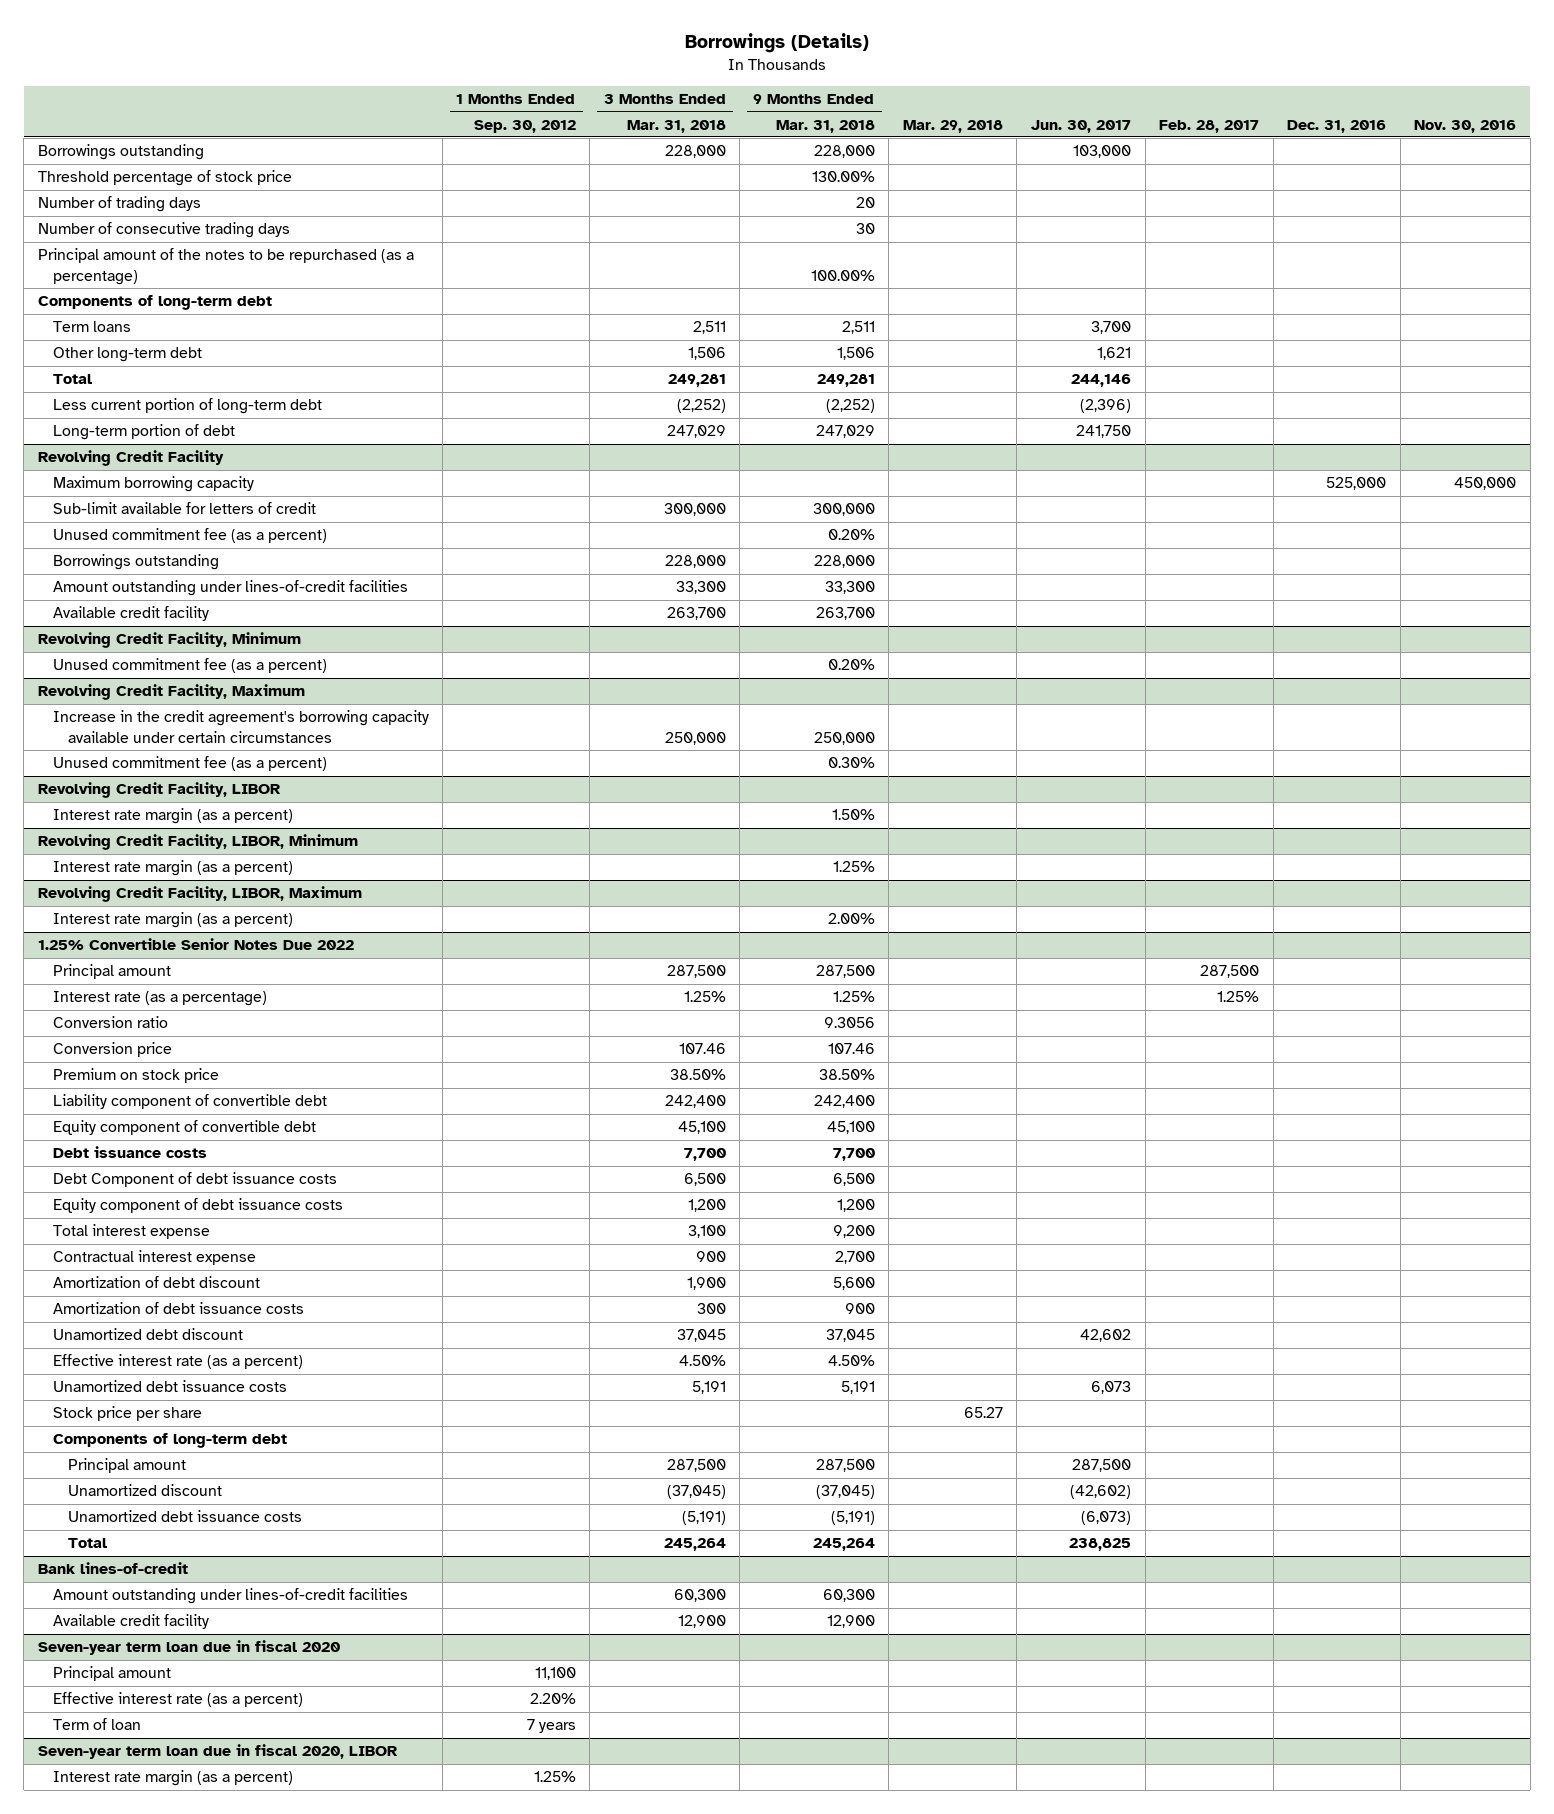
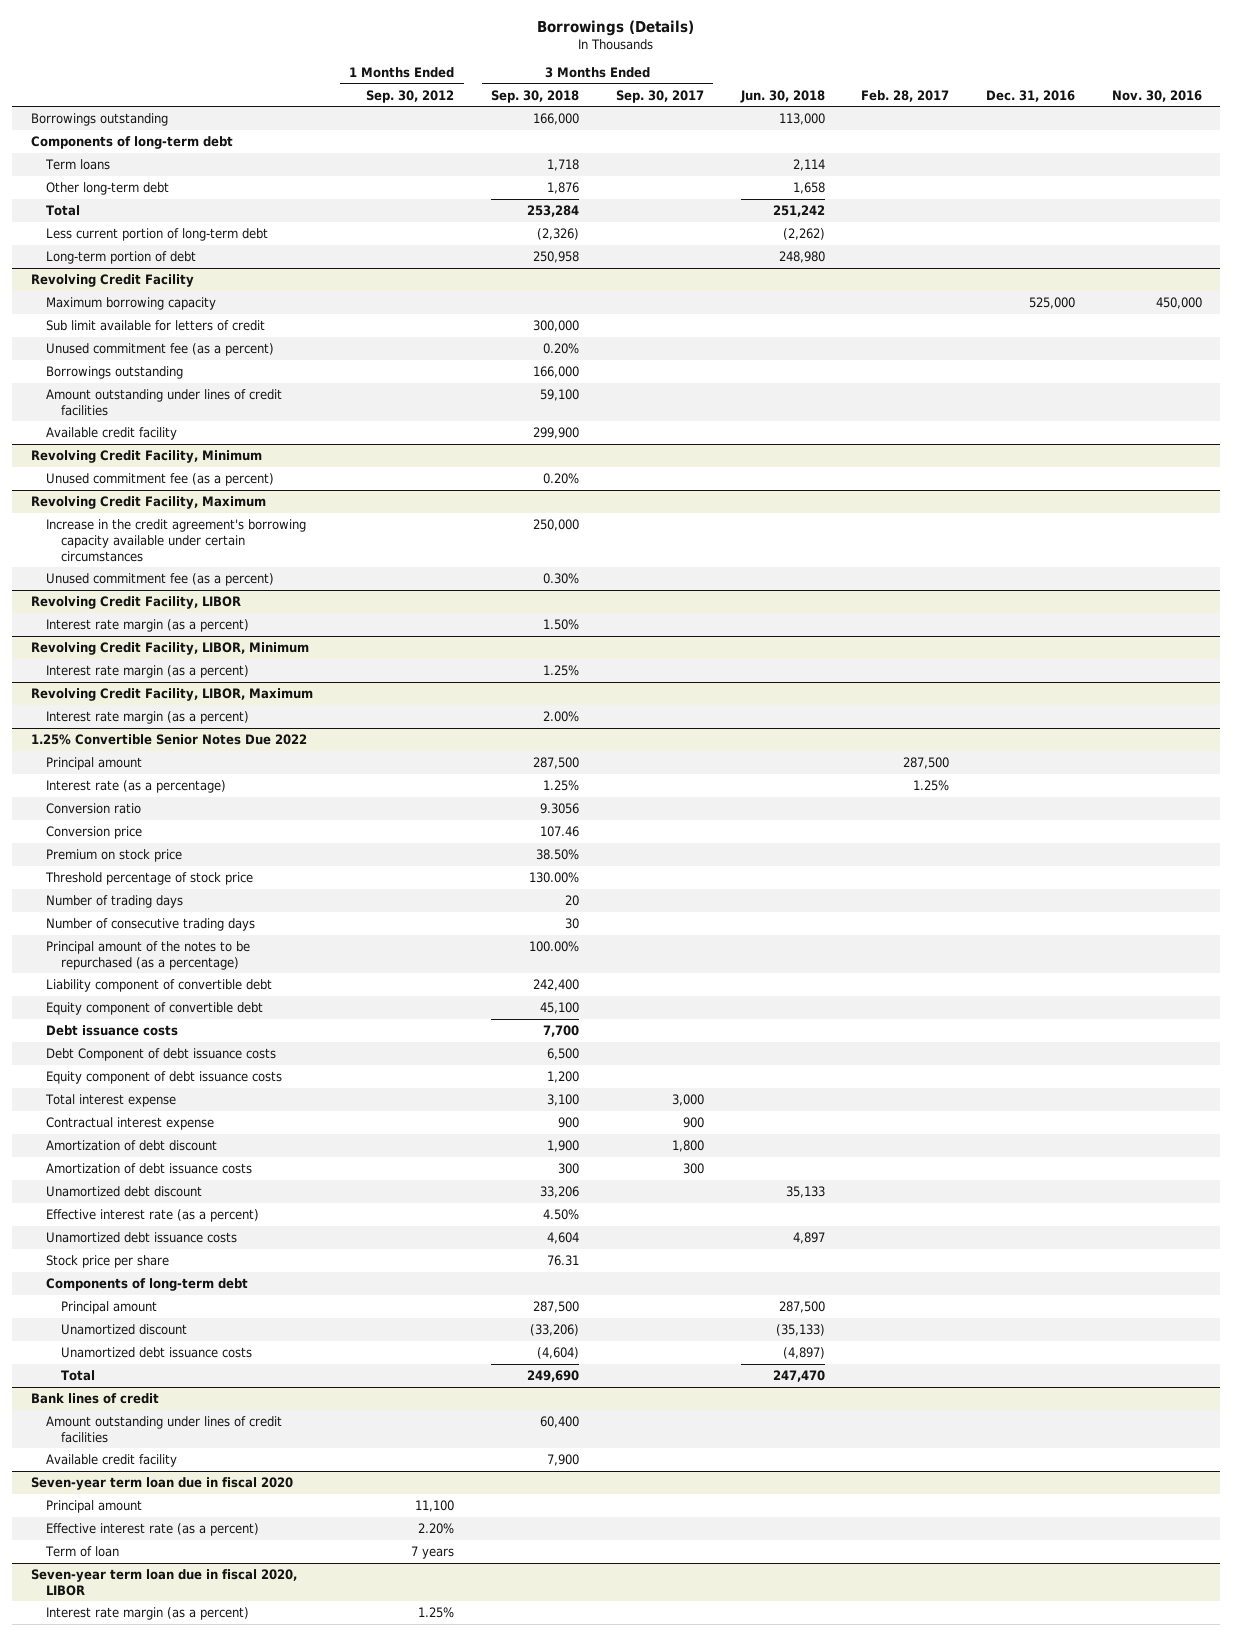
- | 1 Months Ended Sep. 30, 2012 | 3 Months Ended Mar. 31, 2018 | 9 Months Ended Mar. 31, 2018 | Mar. 29, 2018 | Jun. 30, 2017 | Feb. 28, 2017 | Dec. 31, 2016 | Nov. 30, 2016
+ | 1 Months Ended Sep. 30, 2012 | 3 Months Ended Sep. 30, 2018 | 3 Months Ended Sep. 30, 2017 | Jun. 30, 2018 | Feb. 28, 2017 | Dec. 31, 2016 | Nov. 30, 2016
- Threshold percentage of stock price | | | 130.00% | | | | |
- Number of trading days | | | 20 | | | | |
- Number of consecutive trading days | | | 30 | | | | |
- Principal amount of the notes to be repurchased (as a percentage) | | | 100.00% | | | | |
@ Revolving Credit Facility
- Sub-limit available for letters of credit | | 300,000 | 300,000 | | | | |
+ Sub limit available for letters of credit | | 300,000 | | | | |
- Amount outstanding under lines-of-credit facilities | | 33,300 | 33,300 | | | | |
+ Amount outstanding under lines of credit facilities | | 59,100 | | | | |
@ 1.25% Convertible Senior Notes Due 2022
+ Threshold percentage of stock price | | 130.00% | | | | |
+ Number of trading days | | 20 | | | | |
+ Number of consecutive trading days | | 30 | | | | |
+ Principal amount of the notes to be repurchased (as a percentage) | | 100.00% | | | | |
- Bank lines-of-credit
- Amount outstanding under lines-of-credit facilities | | 60,300 | 60,300 | | | | |
+ Bank lines of credit
+ Amount outstanding under lines of credit facilities | | 60,400 | | | | |

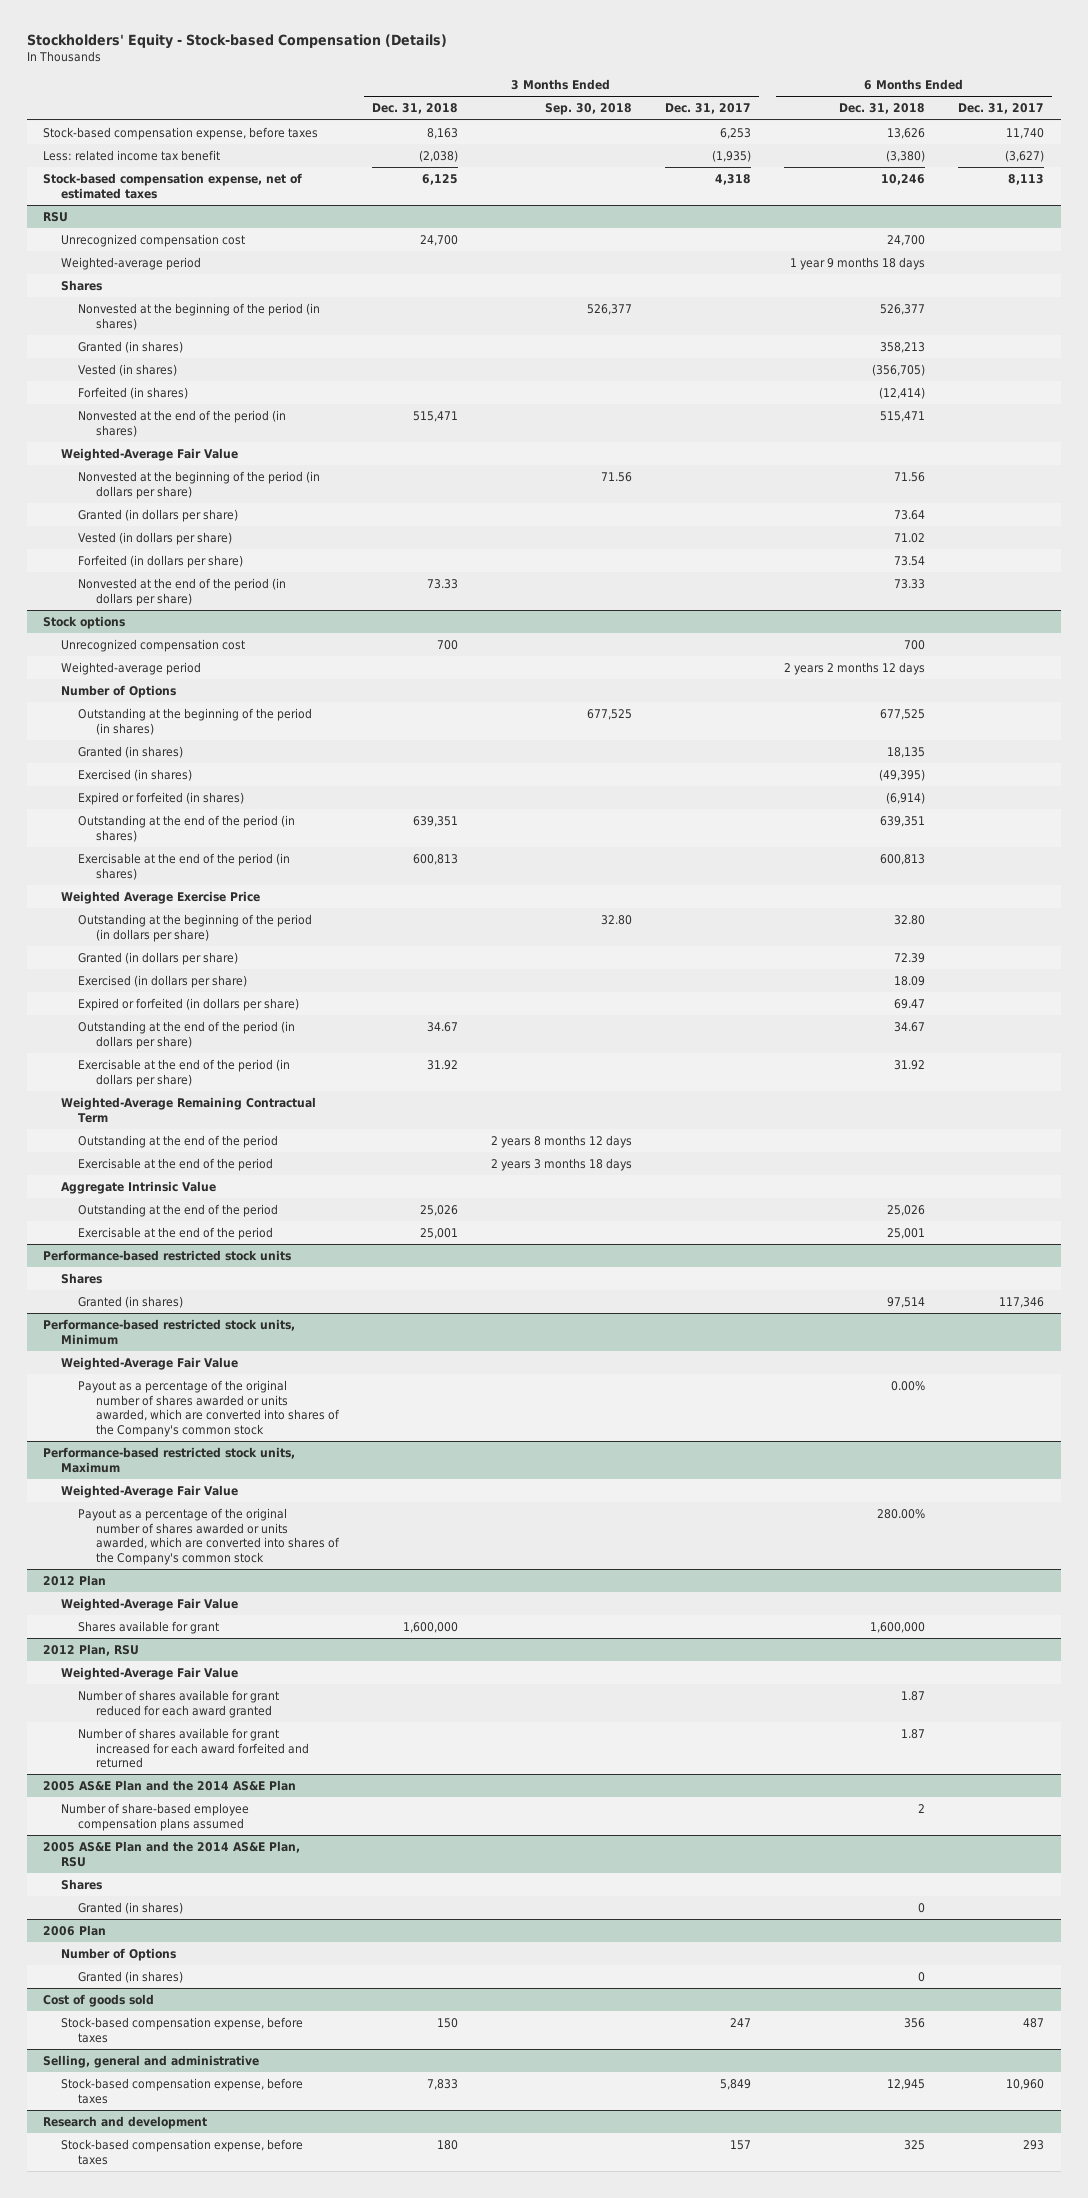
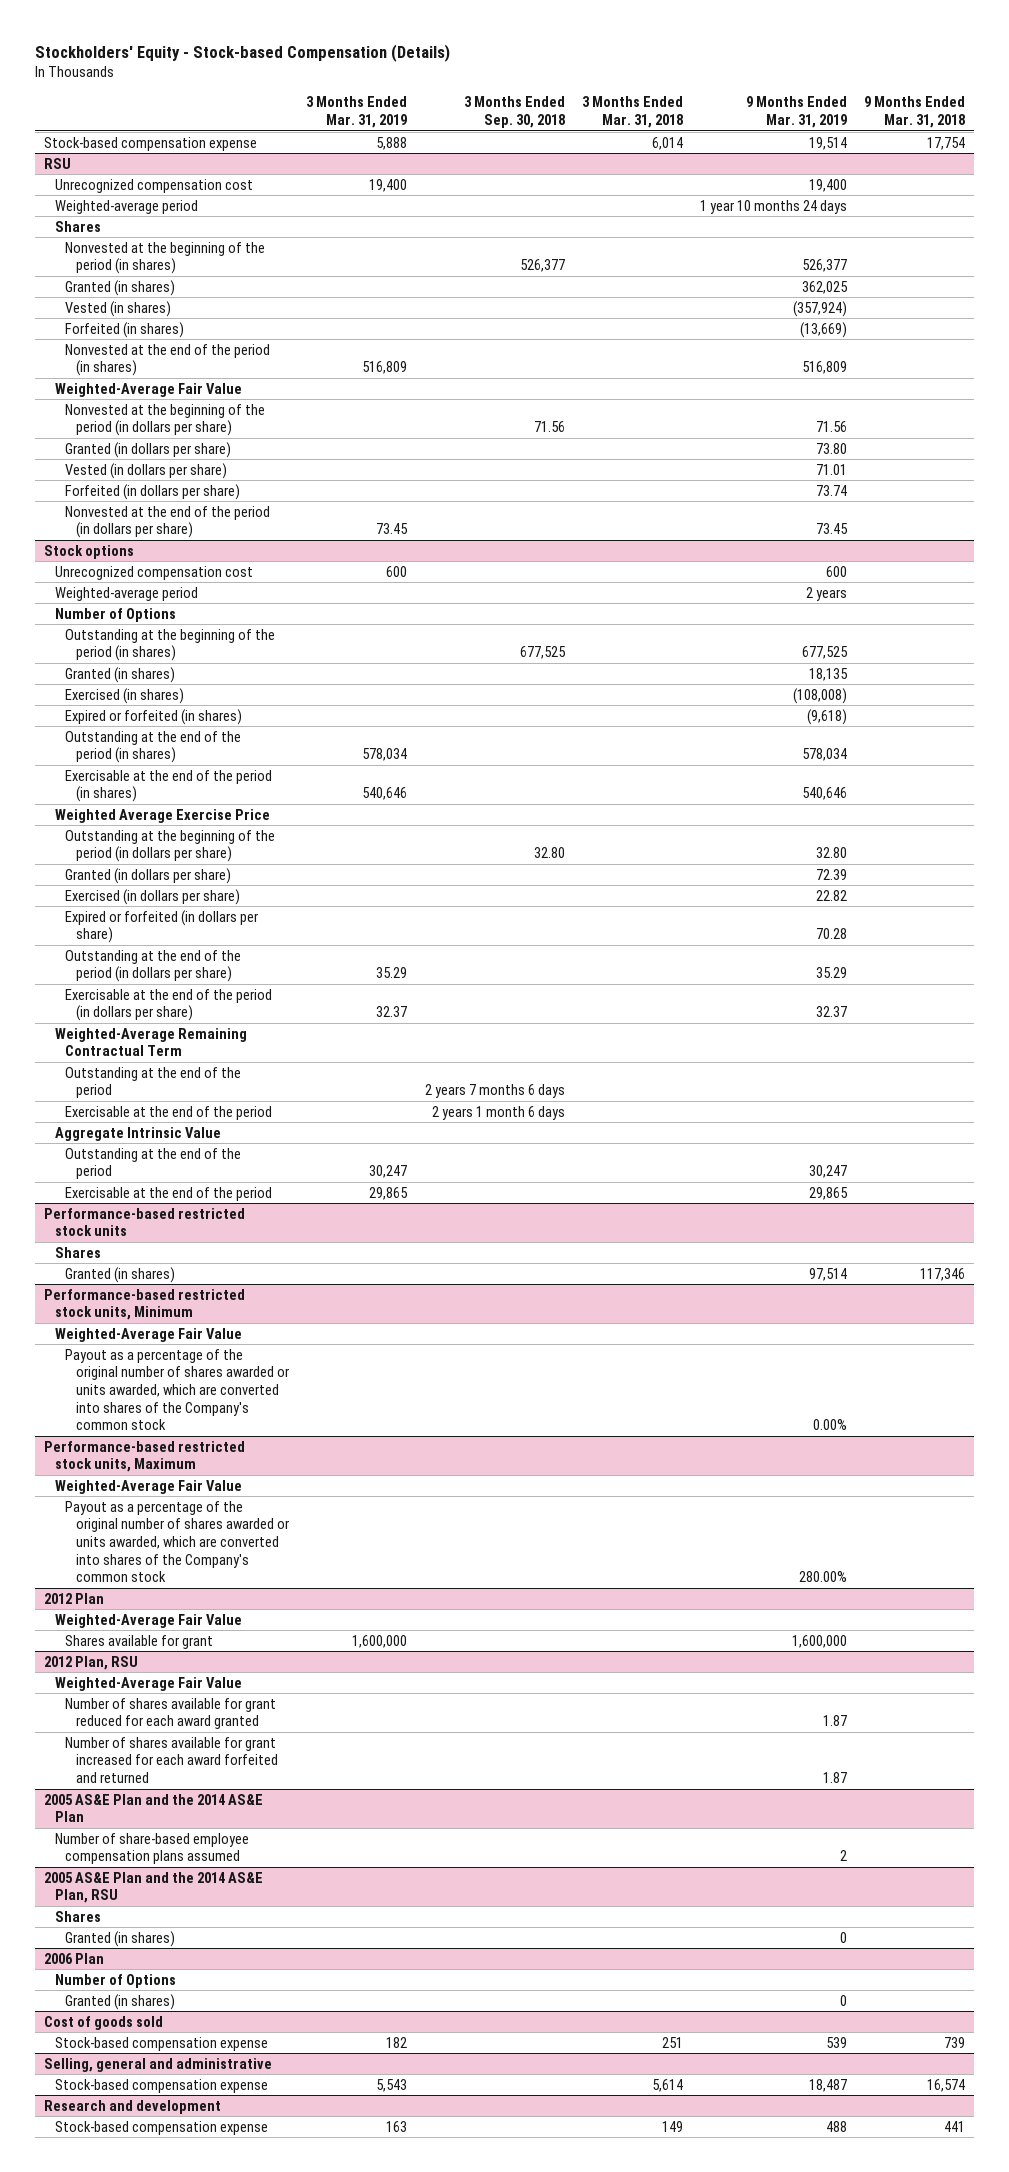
- | 3 Months Ended Dec. 31, 2018 | 3 Months Ended Sep. 30, 2018 | 3 Months Ended Dec. 31, 2017 | 6 Months Ended Dec. 31, 2018 | 6 Months Ended Dec. 31, 2017
+ | 3 Months Ended Mar. 31, 2019 | 3 Months Ended Sep. 30, 2018 | 3 Months Ended Mar. 31, 2018 | 9 Months Ended Mar. 31, 2019 | 9 Months Ended Mar. 31, 2018
- Stock-based compensation expense, before taxes | 8,163 | | 6,253 | 13,626 | 11,740
- Less: related income tax benefit | (2,038) | | (1,935) | (3,380) | (3,627)
- Stock-based compensation expense, net of estimated taxes | 6,125 | | 4,318 | 10,246 | 8,113
+ Stock-based compensation expense | 5,888 | | 6,014 | 19,514 | 17,754
@ Stock options
- Outstanding at the end of the period | | 2 years 8 months 12 days | | |
- Exercisable at the end of the period | | 2 years 3 months 18 days | | |
+ Outstanding at the end of the period | | 2 years 7 months 6 days | | |
+ Exercisable at the end of the period | | 2 years 1 month 6 days | | |
@ Cost of goods sold
- Stock-based compensation expense, before taxes | 150 | | 247 | 356 | 487
+ Stock-based compensation expense | 182 | | 251 | 539 | 739
@ Selling, general and administrative
- Stock-based compensation expense, before taxes | 7,833 | | 5,849 | 12,945 | 10,960
+ Stock-based compensation expense | 5,543 | | 5,614 | 18,487 | 16,574
@ Research and development
- Stock-based compensation expense, before taxes | 180 | | 157 | 325 | 293
+ Stock-based compensation expense | 163 | | 149 | 488 | 441

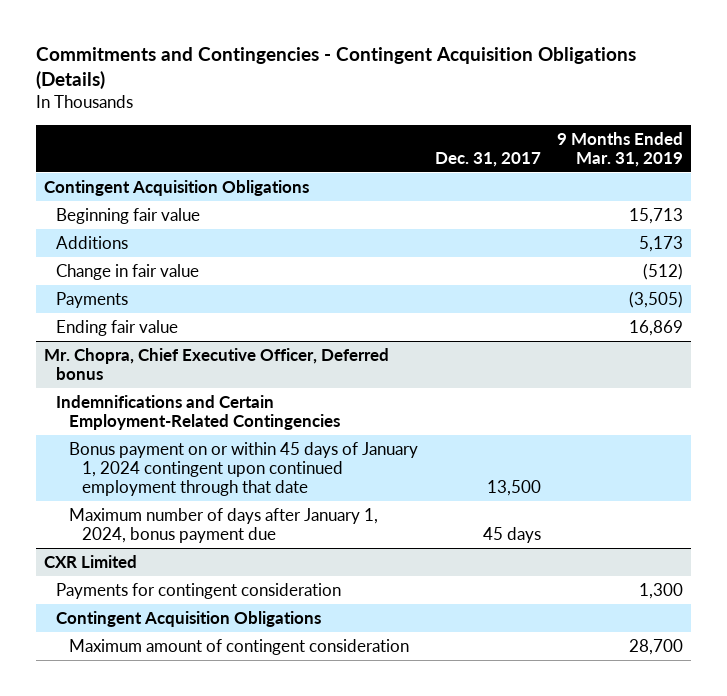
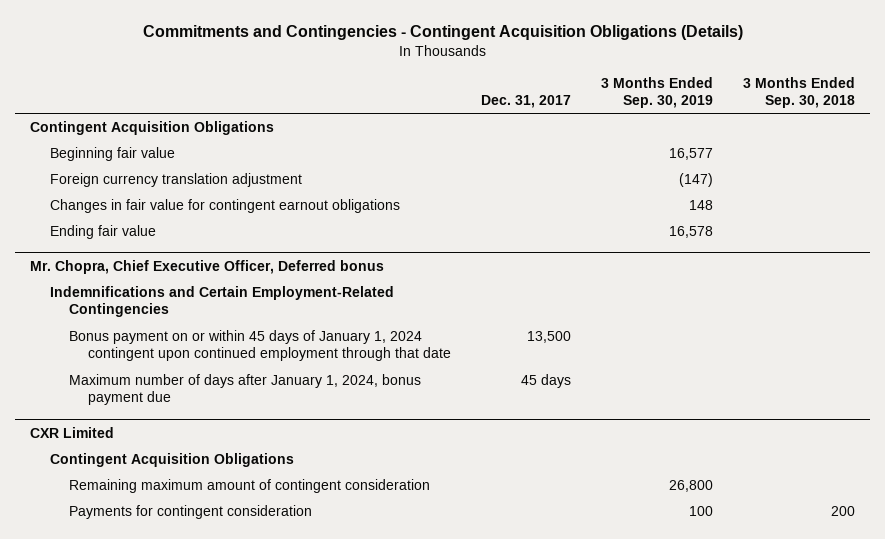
- | Dec. 31, 2017 | 9 Months Ended Mar. 31, 2019
+ | Dec. 31, 2017 | 3 Months Ended Sep. 30, 2019 | 3 Months Ended Sep. 30, 2018
- Additions | | 5,173
- Change in fair value | | (512)
- Payments | | (3,505)
+ Foreign currency translation adjustment | | (147) |
+ Changes in fair value for contingent earnout obligations | | 148 |
@ CXR Limited
- Maximum amount of contingent consideration | | 28,700
+ Remaining maximum amount of contingent consideration | | 26,800 |
moved down: Payments for contingent consideration | | 100 | 200

